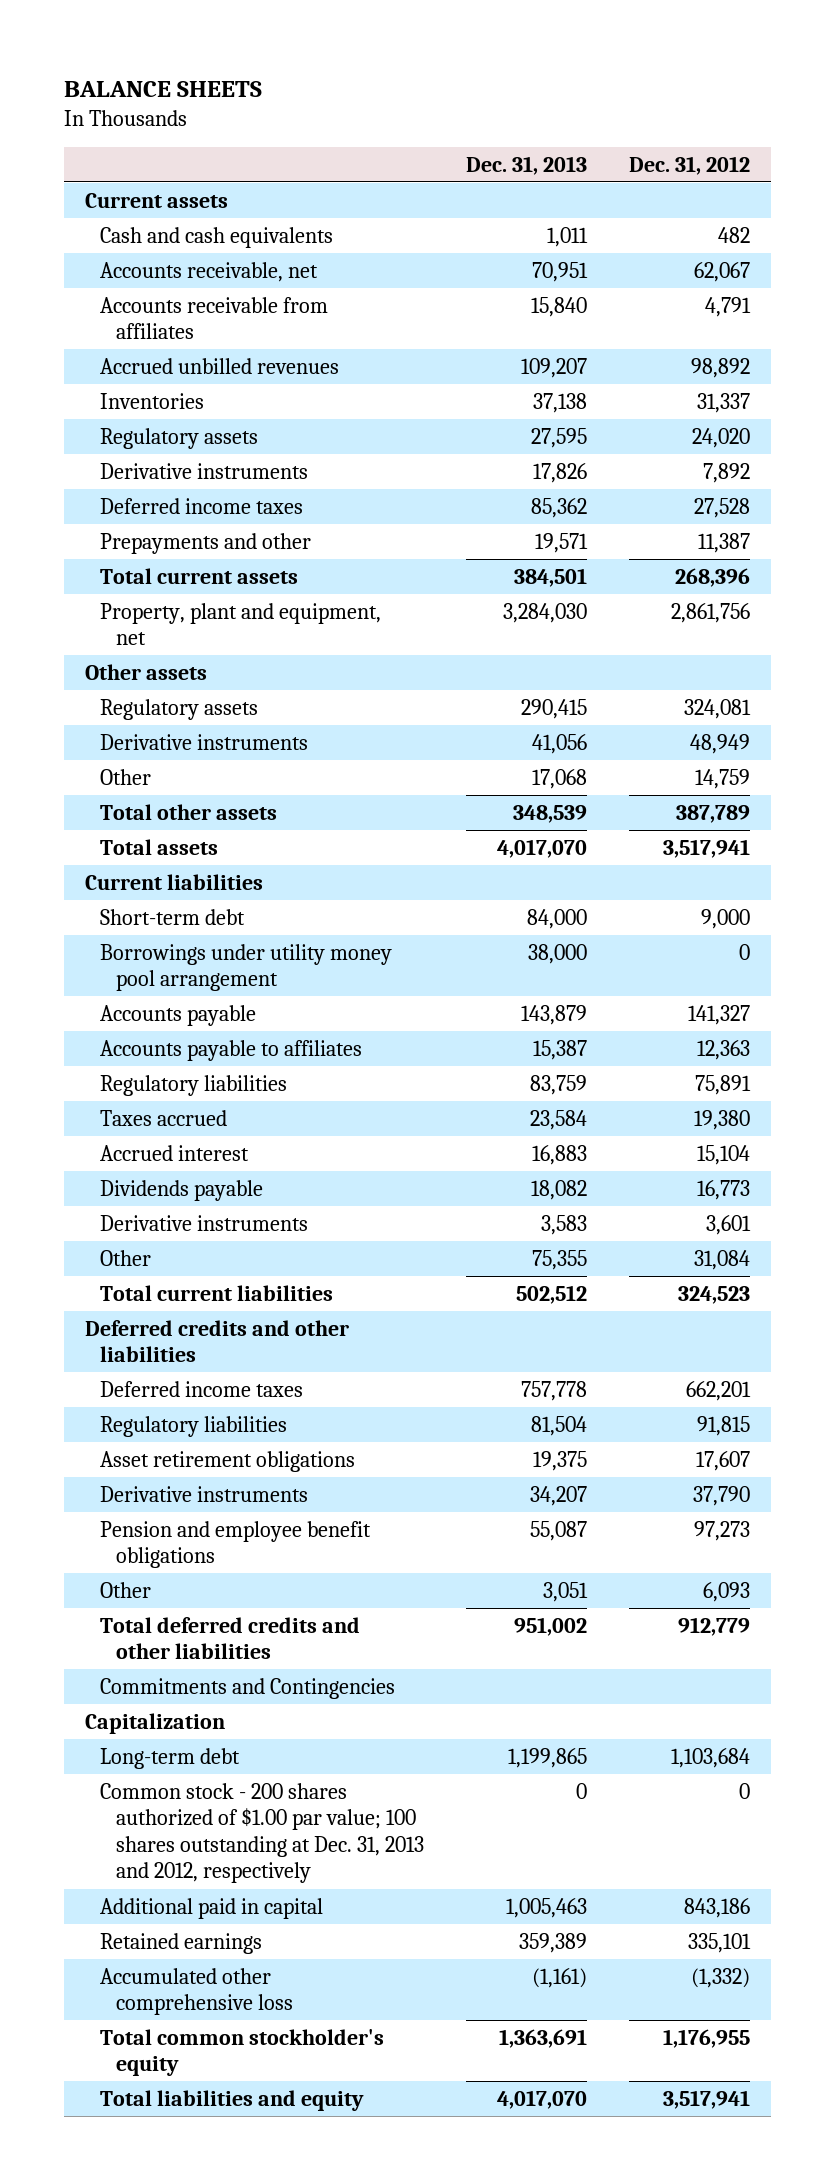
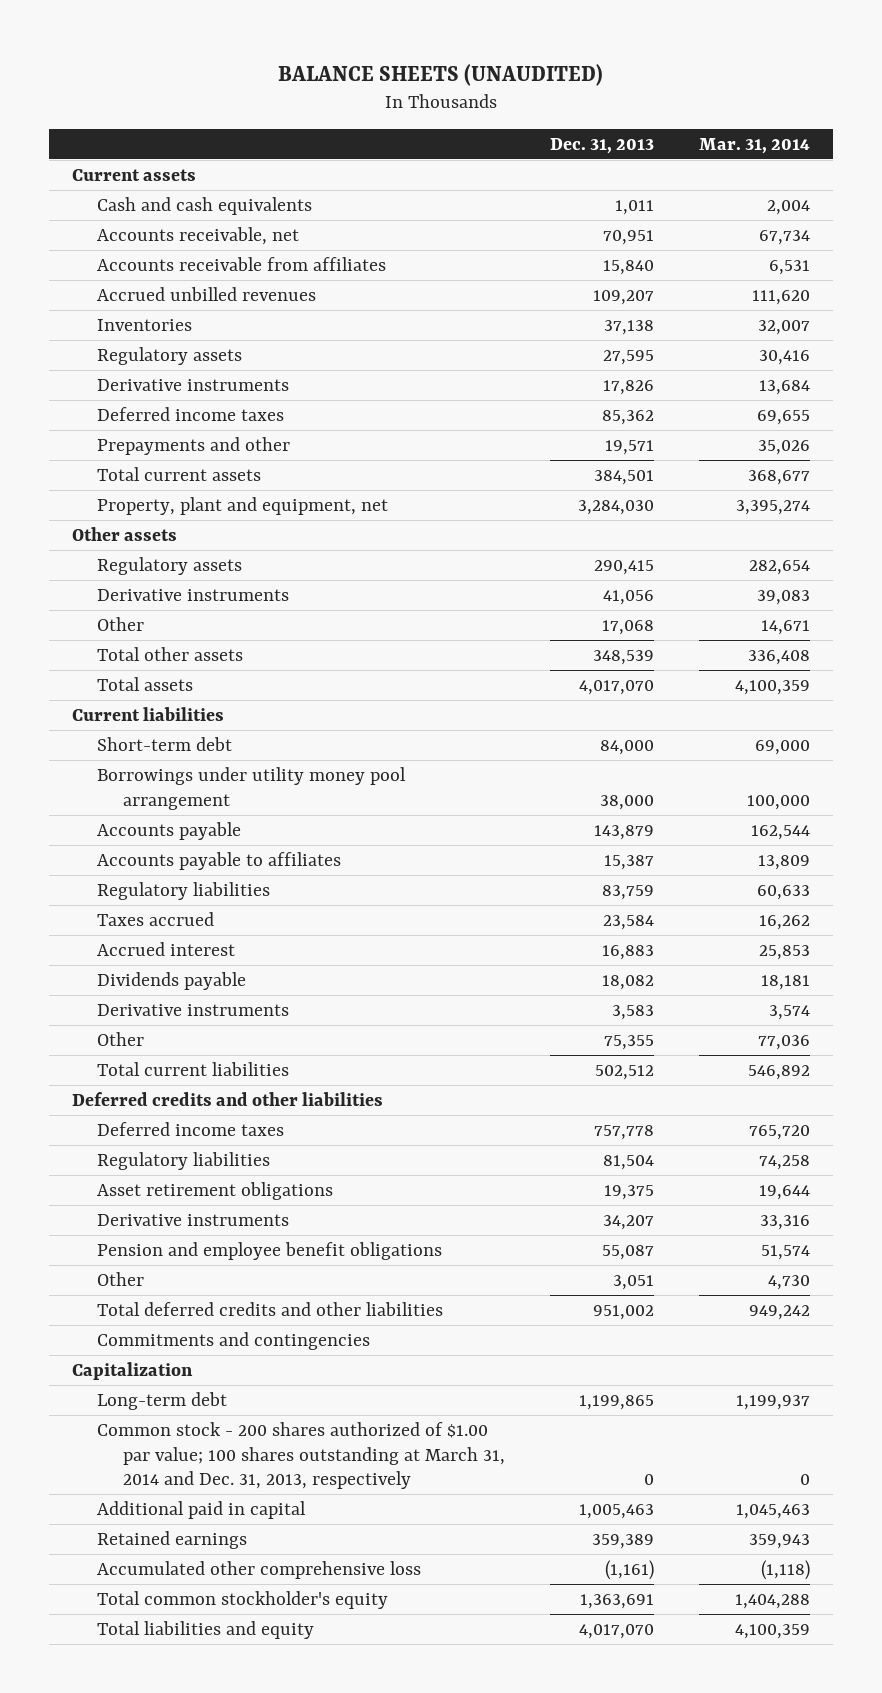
- BALANCE SHEETS
+ BALANCE SHEETS (UNAUDITED)
- | Dec. 31, 2013 | Dec. 31, 2012
+ | Dec. 31, 2013 | Mar. 31, 2014
- Commitments and Contingencies
+ Commitments and contingencies
- Common stock - 200 shares authorized of $1.00 par value; 100 shares outstanding at Dec. 31, 2013 and 2012, respectively | 0 | 0
+ Common stock - 200 shares authorized of $1.00 par value; 100 shares outstanding at March 31, 2014 and Dec. 31, 2013, respectively | 0 | 0

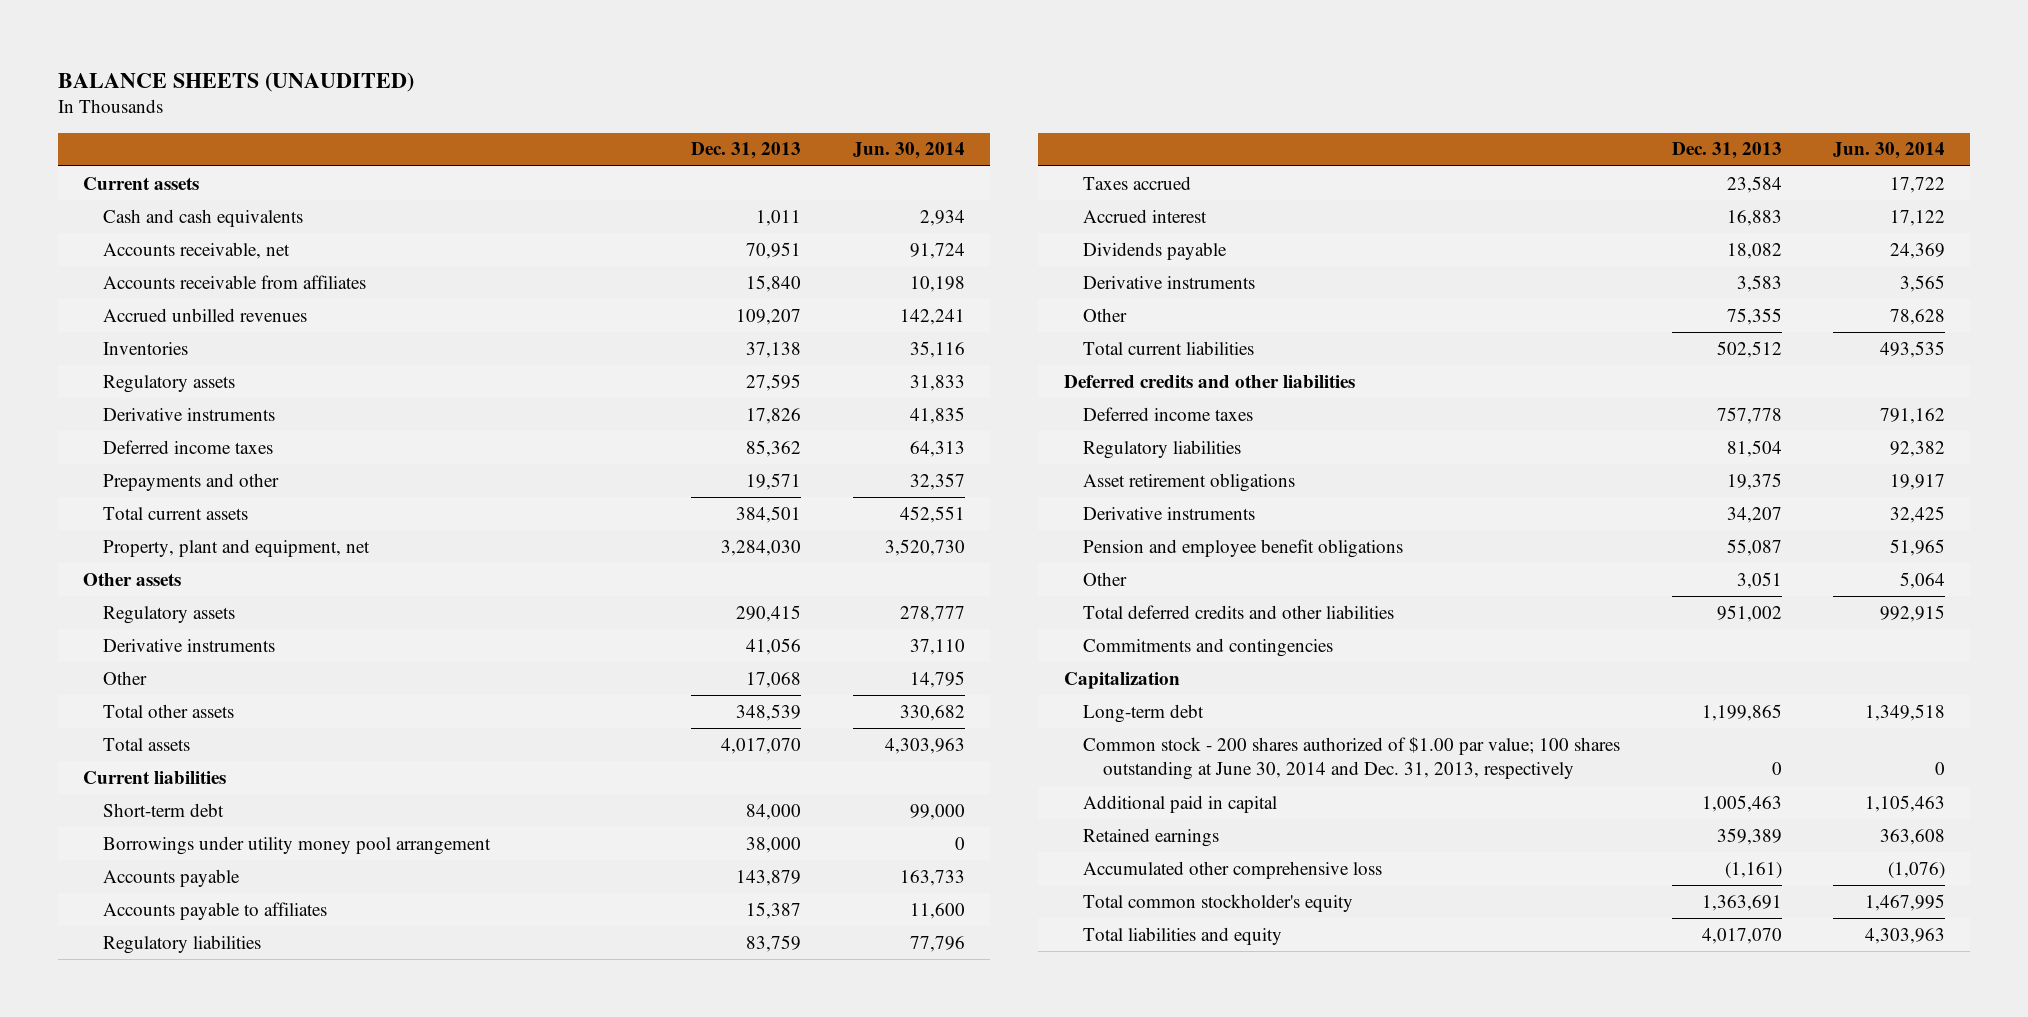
- | Dec. 31, 2013 | Mar. 31, 2014
+ | Dec. 31, 2013 | Jun. 30, 2014
- Common stock - 200 shares authorized of $1.00 par value; 100 shares outstanding at March 31, 2014 and Dec. 31, 2013, respectively | 0 | 0
+ Common stock - 200 shares authorized of $1.00 par value; 100 shares outstanding at June 30, 2014 and Dec. 31, 2013, respectively | 0 | 0

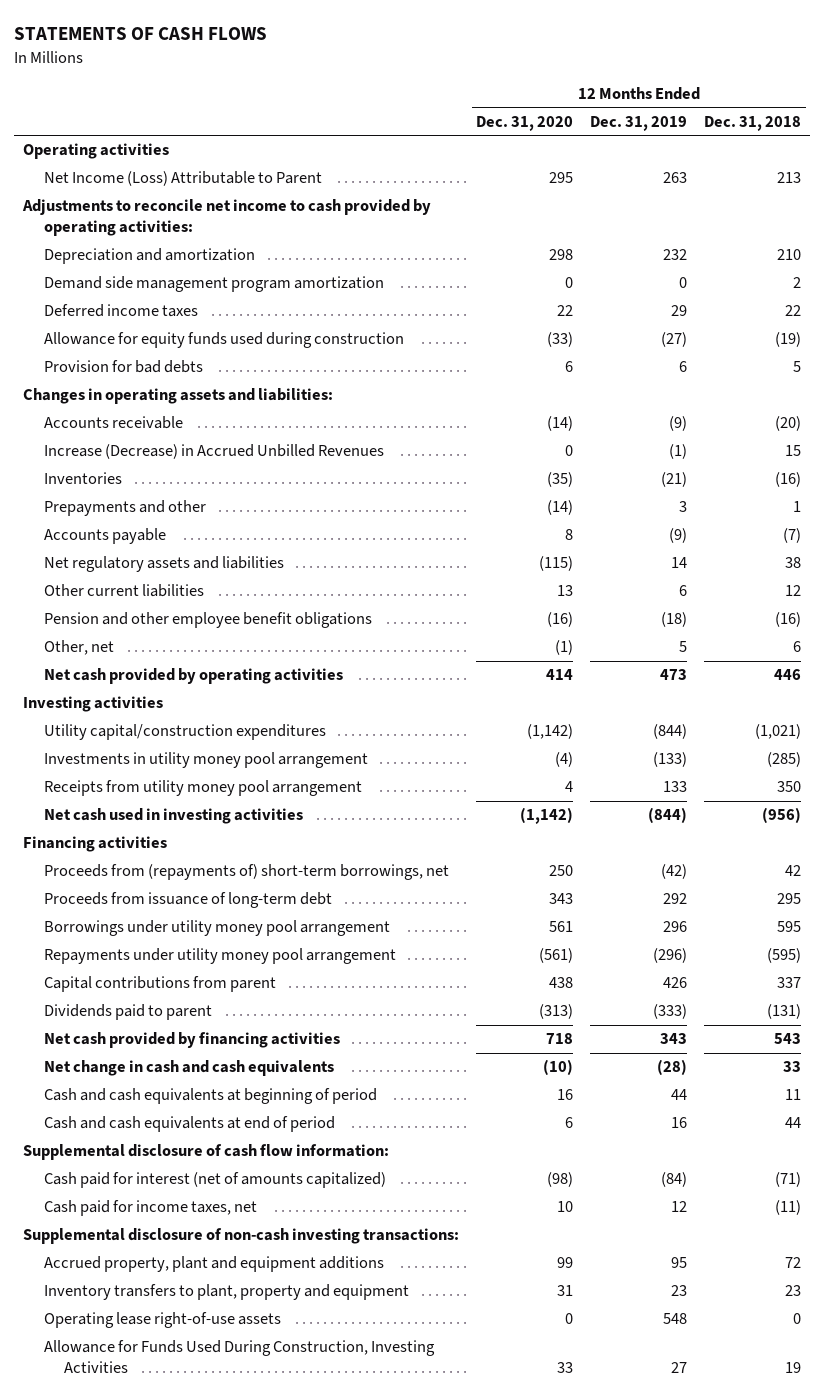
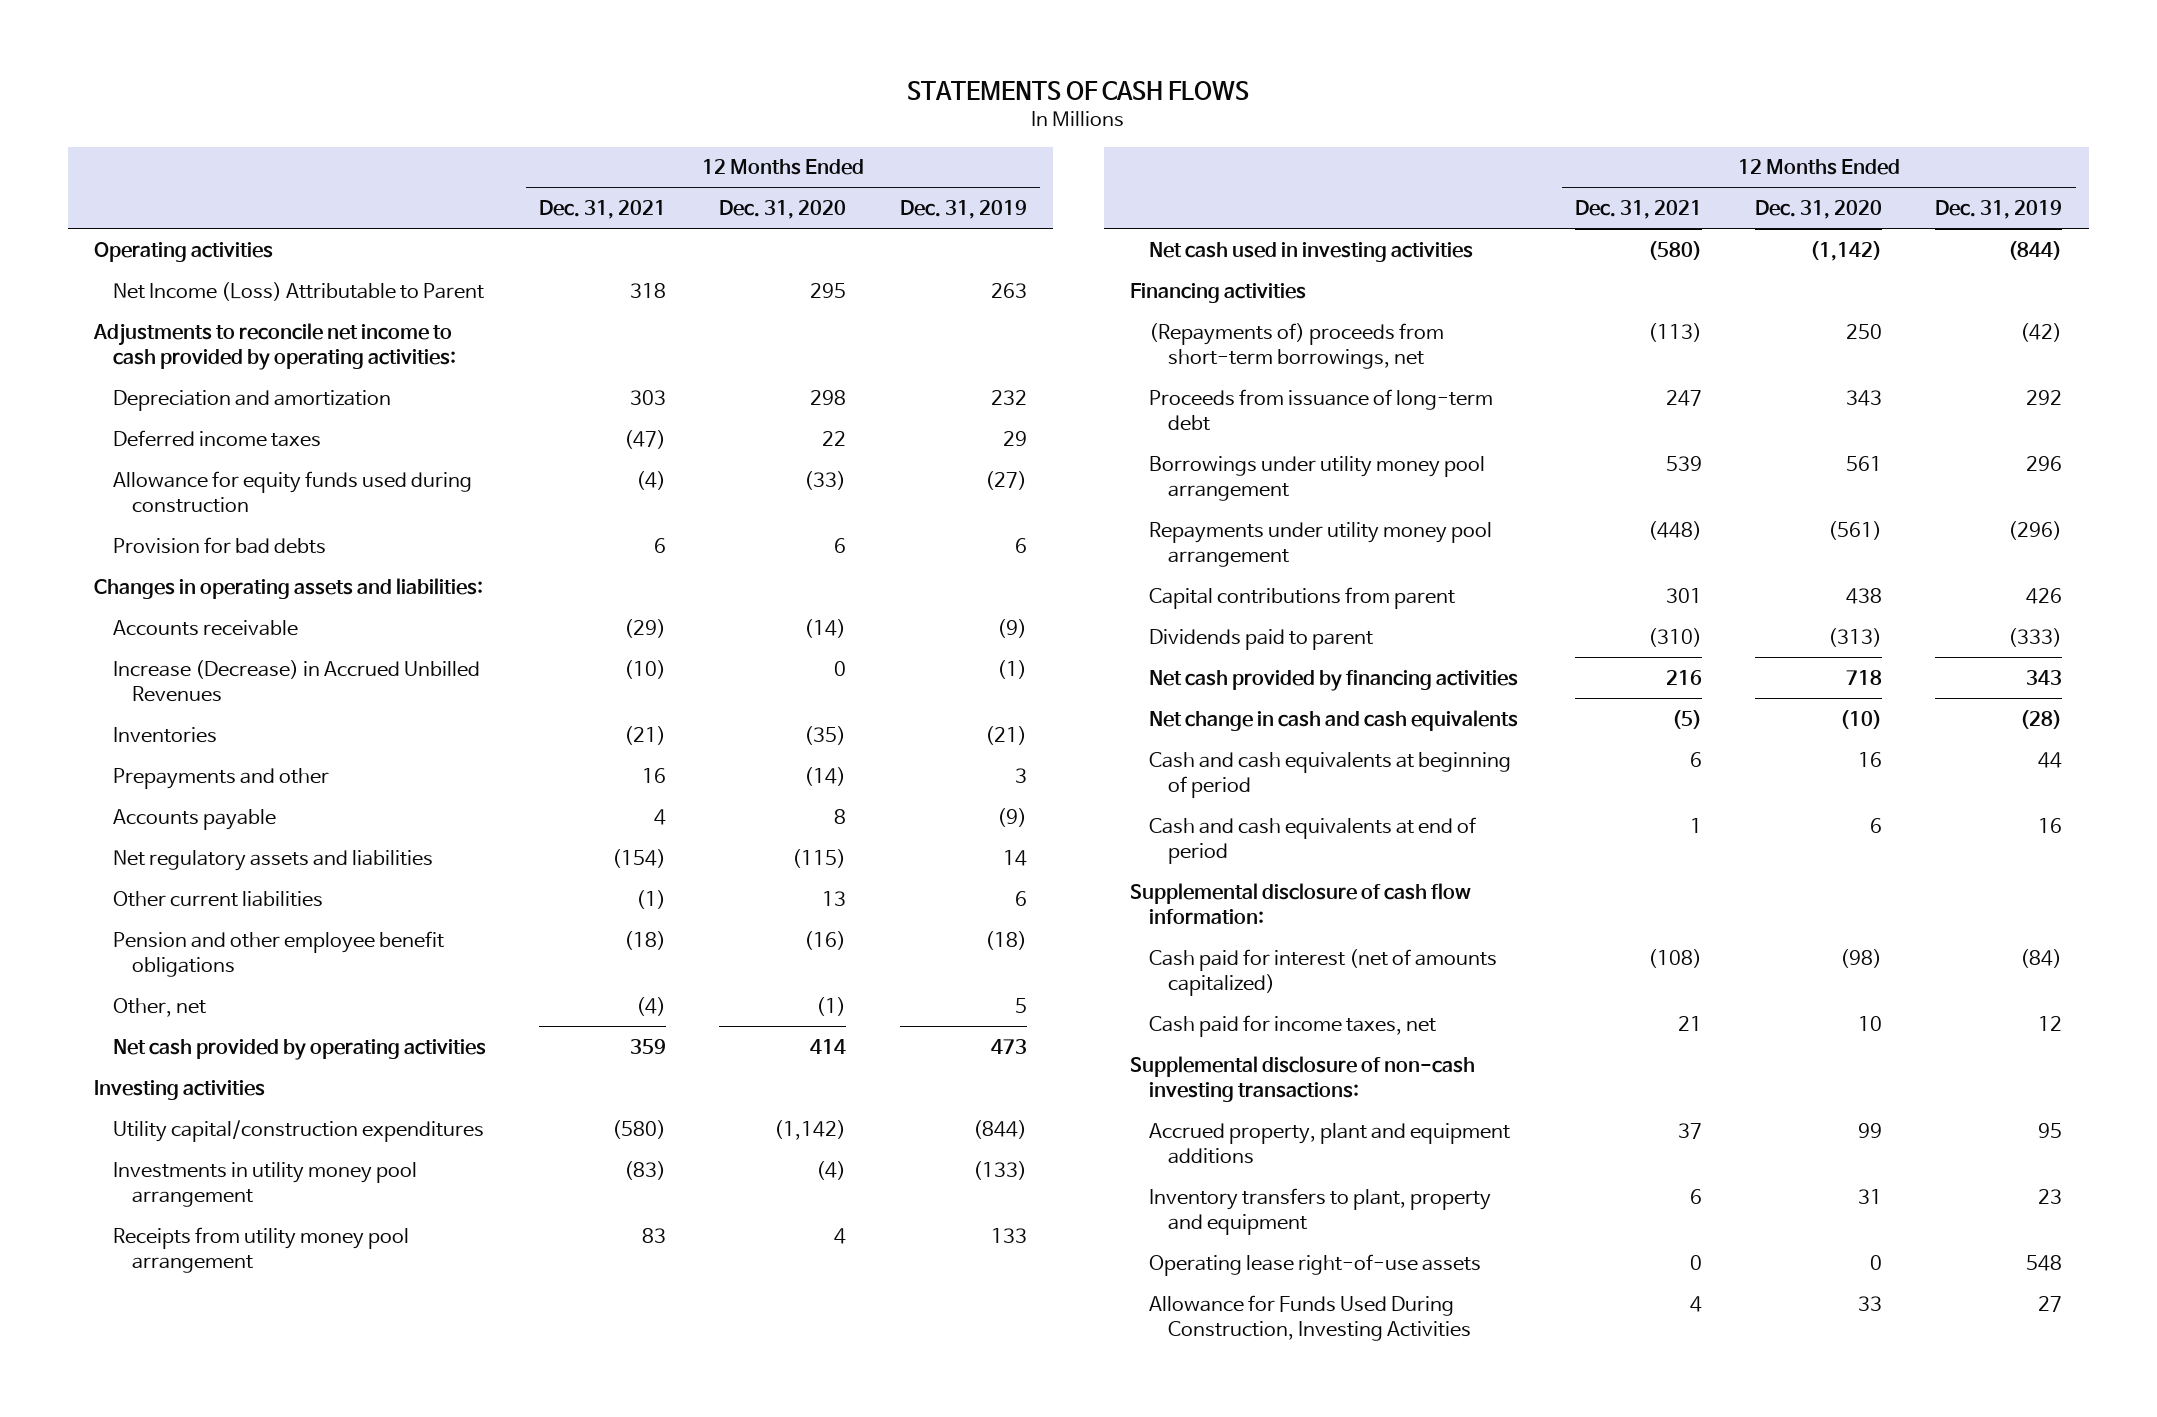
- | 12 Months Ended Dec. 31, 2020 | 12 Months Ended Dec. 31, 2019 | 12 Months Ended Dec. 31, 2018
+ | 12 Months Ended Dec. 31, 2021 | 12 Months Ended Dec. 31, 2020 | 12 Months Ended Dec. 31, 2019
- Demand side management program amortization | 0 | 0 | 2
- Proceeds from (repayments of) short-term borrowings, net | 250 | (42) | 42
+ (Repayments of) proceeds from short-term borrowings, net | (113) | 250 | (42)

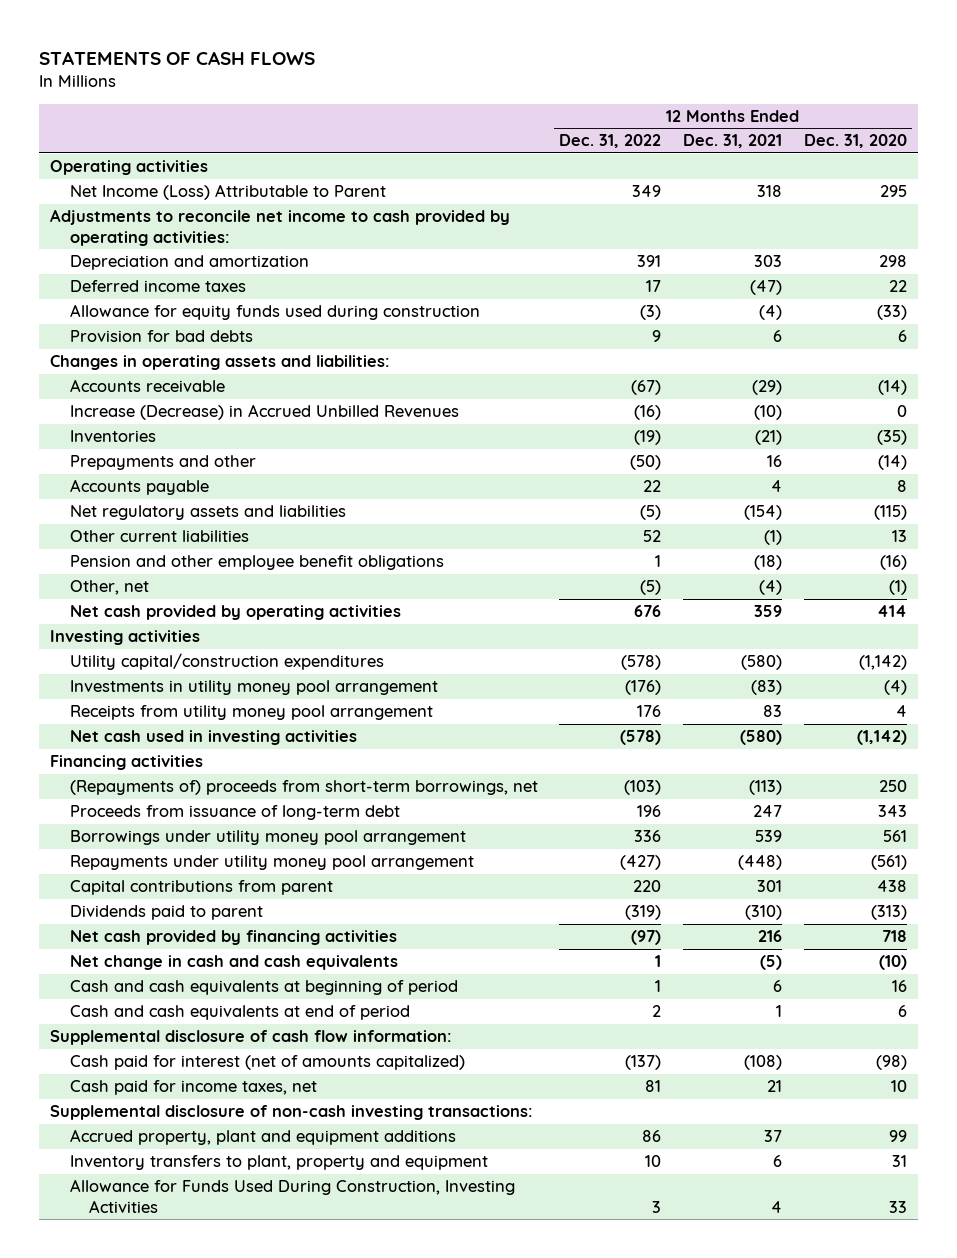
- | 12 Months Ended Dec. 31, 2021 | 12 Months Ended Dec. 31, 2020 | 12 Months Ended Dec. 31, 2019
+ | 12 Months Ended Dec. 31, 2022 | 12 Months Ended Dec. 31, 2021 | 12 Months Ended Dec. 31, 2020
- Operating lease right-of-use assets | 0 | 0 | 548

